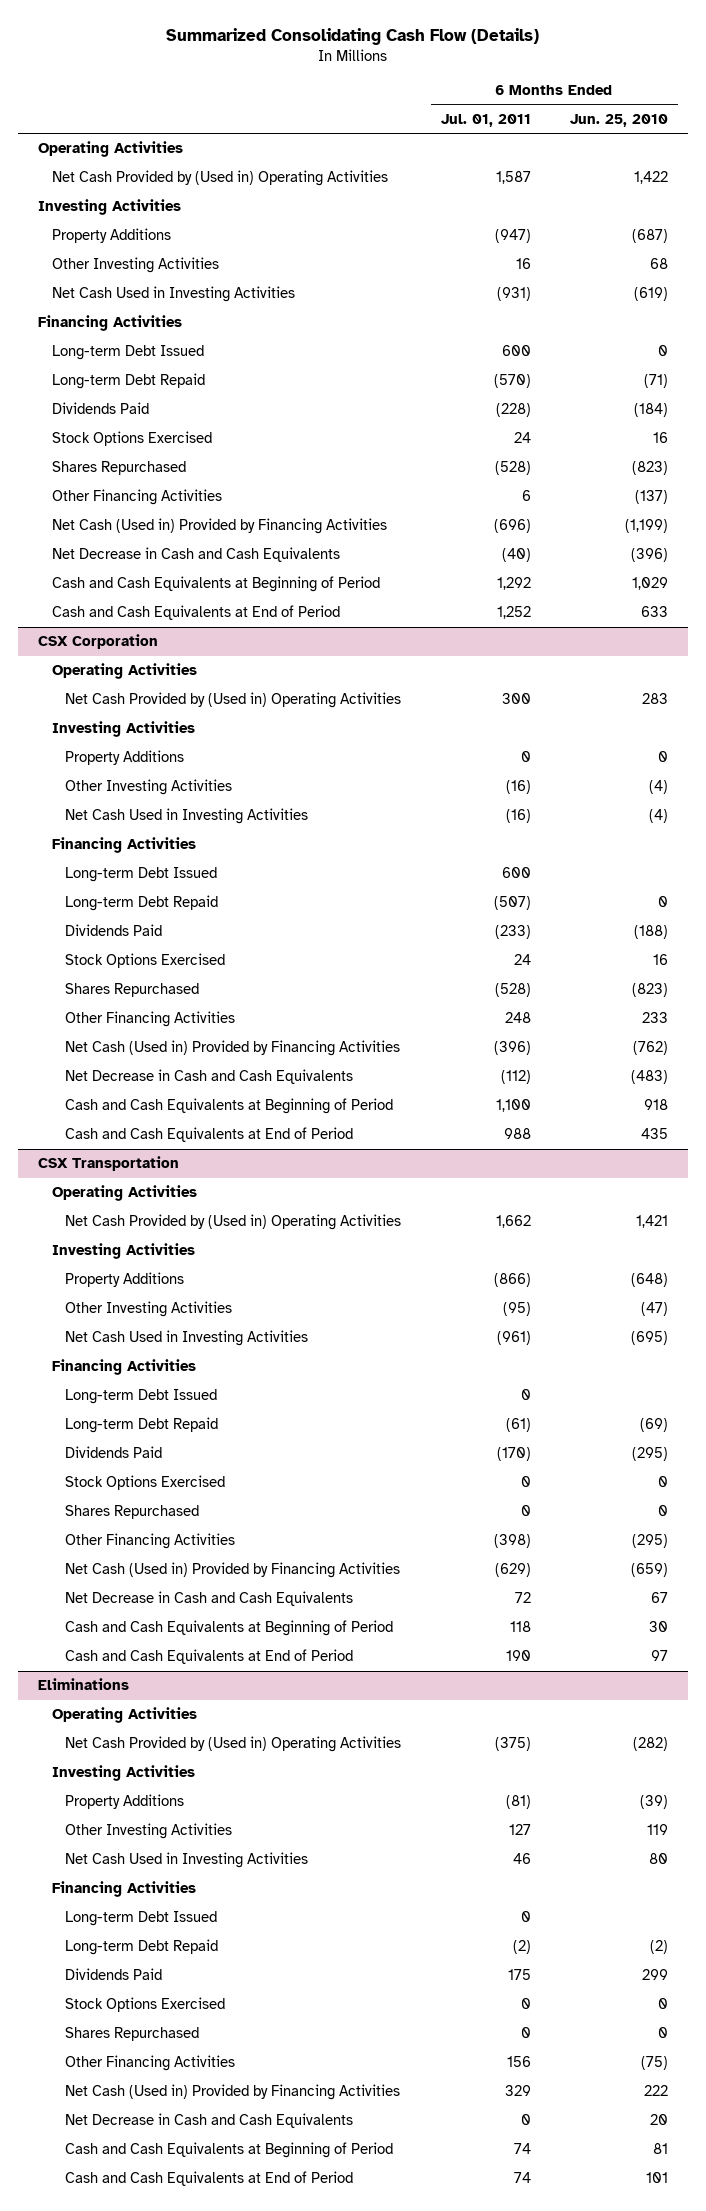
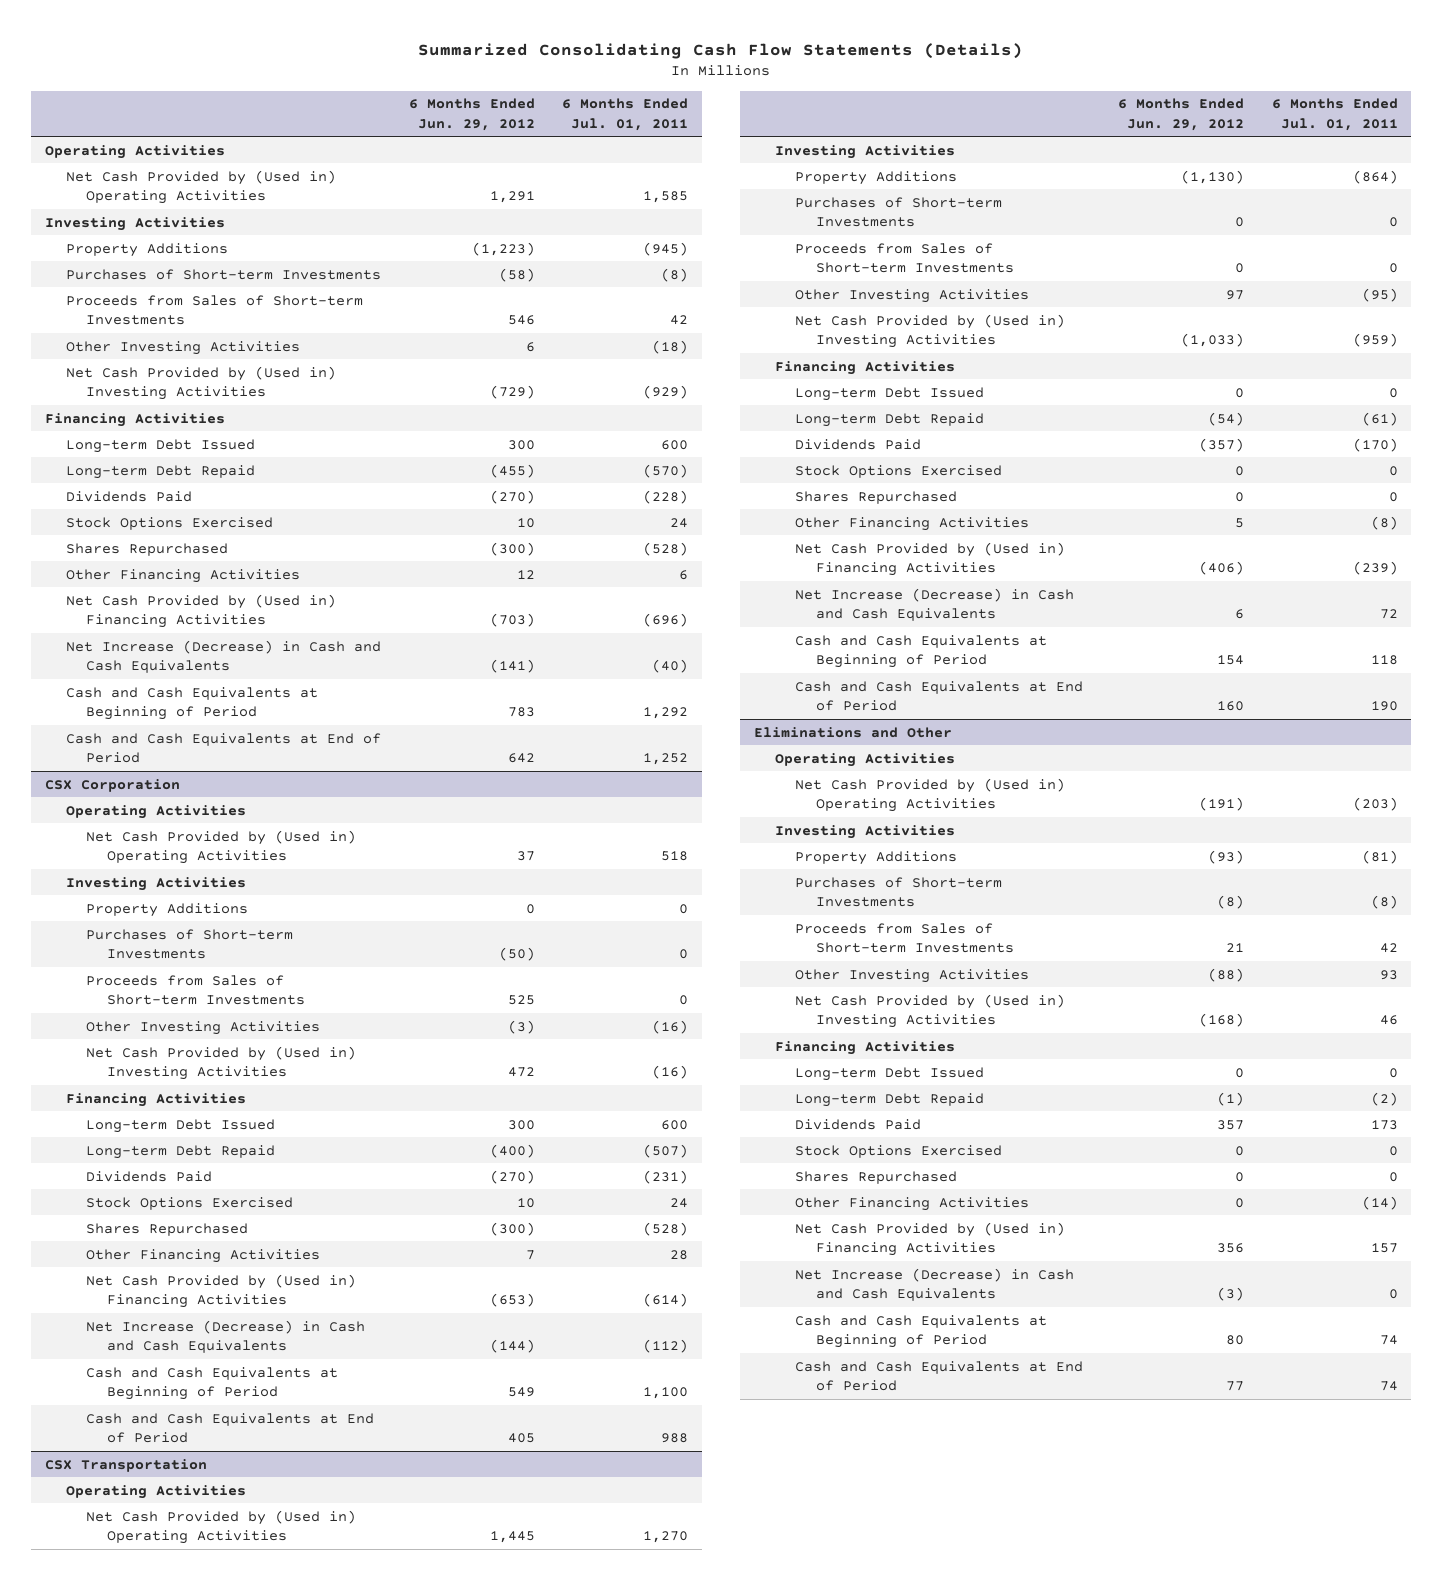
- Summarized Consolidating Cash Flow (Details)
+ Summarized Consolidating Cash Flow Statements (Details)
- | 6 Months Ended Jul. 01, 2011 | 6 Months Ended Jun. 25, 2010
+ | 6 Months Ended Jun. 29, 2012 | 6 Months Ended Jul. 01, 2011
- Net Cash Provided by (Used in) Operating Activities | 1,587 | 1,422
+ Net Cash Provided by (Used in) Operating Activities | 1,291 | 1,585
- Property Additions | (947) | (687)
- Other Investing Activities | 16 | 68
- Net Cash Used in Investing Activities | (931) | (619)
+ Property Additions | (1,223) | (945)
+ Purchases of Short-term Investments | (58) | (8)
+ Proceeds from Sales of Short-term Investments | 546 | 42
+ Other Investing Activities | 6 | (18)
+ Net Cash Provided by (Used in) Investing Activities | (729) | (929)
- Net Cash (Used in) Provided by Financing Activities | (696) | (1,199)
- Net Decrease in Cash and Cash Equivalents | (40) | (396)
+ Net Cash Provided by (Used in) Financing Activities | (703) | (696)
+ Net Increase (Decrease) in Cash and Cash Equivalents | (141) | (40)
@ CSX Corporation
- Net Cash Provided by (Used in) Operating Activities | 300 | 283
+ Net Cash Provided by (Used in) Operating Activities | 37 | 518
+ Purchases of Short-term Investments | (50) | 0
+ Proceeds from Sales of Short-term Investments | 525 | 0
- Net Cash Used in Investing Activities | (16) | (4)
+ Net Cash Provided by (Used in) Investing Activities | 472 | (16)
- Dividends Paid | (233) | (188)
+ Dividends Paid | (270) | (231)
- Other Financing Activities | 248 | 233
- Net Cash (Used in) Provided by Financing Activities | (396) | (762)
- Net Decrease in Cash and Cash Equivalents | (112) | (483)
+ Other Financing Activities | 7 | 28
+ Net Cash Provided by (Used in) Financing Activities | (653) | (614)
+ Net Increase (Decrease) in Cash and Cash Equivalents | (144) | (112)
@ CSX Transportation
- Net Cash Provided by (Used in) Operating Activities | 1,662 | 1,421
+ Net Cash Provided by (Used in) Operating Activities | 1,445 | 1,270
- Property Additions | (866) | (648)
+ Property Additions | (1,130) | (864)
+ Purchases of Short-term Investments | 0 | 0
+ Proceeds from Sales of Short-term Investments | 0 | 0
- Net Cash Used in Investing Activities | (961) | (695)
+ Net Cash Provided by (Used in) Investing Activities | (1,033) | (959)
- Other Financing Activities | (398) | (295)
- Net Cash (Used in) Provided by Financing Activities | (629) | (659)
- Net Decrease in Cash and Cash Equivalents | 72 | 67
+ Other Financing Activities | 5 | (8)
+ Net Cash Provided by (Used in) Financing Activities | (406) | (239)
+ Net Increase (Decrease) in Cash and Cash Equivalents | 6 | 72
- Eliminations
+ Eliminations and Other
- Net Cash Provided by (Used in) Operating Activities | (375) | (282)
+ Net Cash Provided by (Used in) Operating Activities | (191) | (203)
- Other Investing Activities | 127 | 119
- Net Cash Used in Investing Activities | 46 | 80
+ Purchases of Short-term Investments | (8) | (8)
+ Proceeds from Sales of Short-term Investments | 21 | 42
+ Other Investing Activities | (88) | 93
+ Net Cash Provided by (Used in) Investing Activities | (168) | 46
- Dividends Paid | 175 | 299
+ Dividends Paid | 357 | 173
- Other Financing Activities | 156 | (75)
- Net Cash (Used in) Provided by Financing Activities | 329 | 222
- Net Decrease in Cash and Cash Equivalents | 0 | 20
+ Other Financing Activities | 0 | (14)
+ Net Cash Provided by (Used in) Financing Activities | 356 | 157
+ Net Increase (Decrease) in Cash and Cash Equivalents | (3) | 0

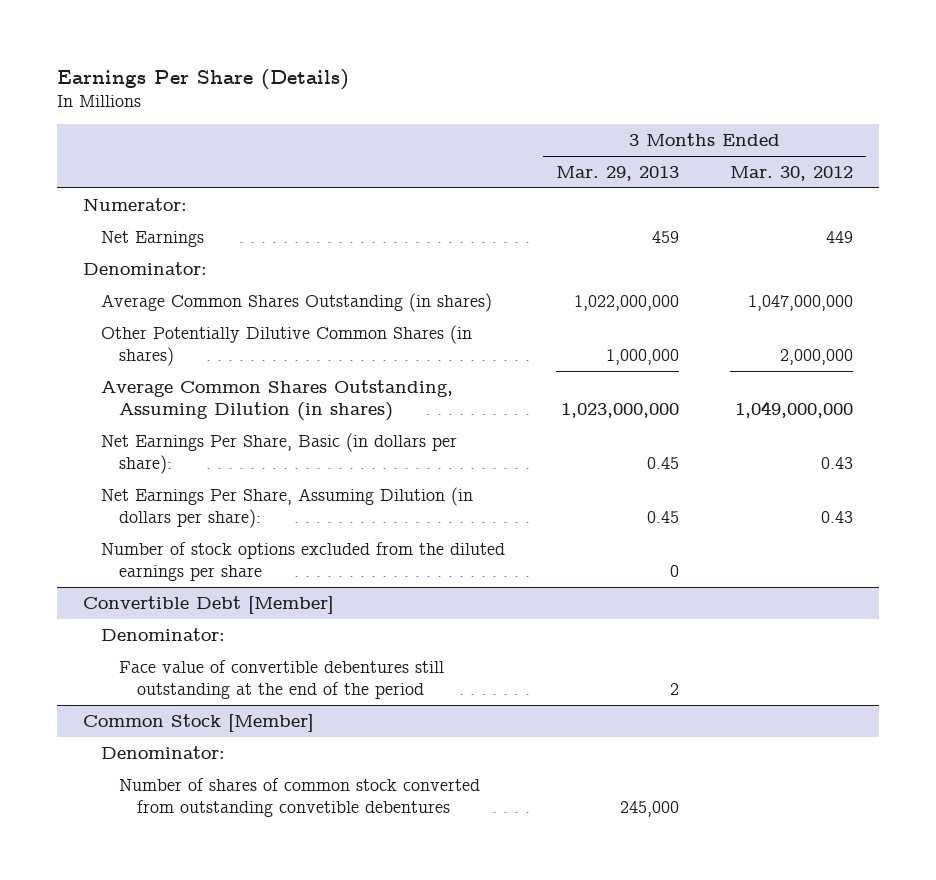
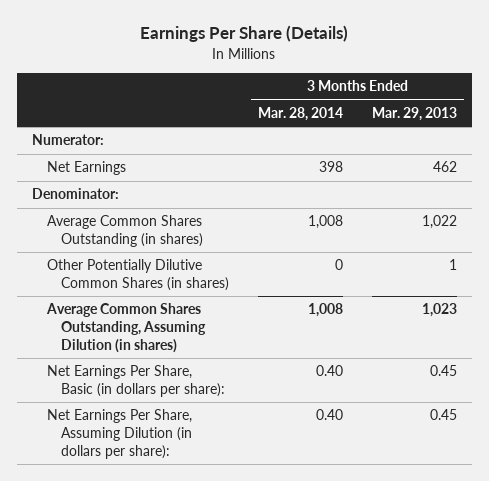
- | 3 Months Ended Mar. 29, 2013 | 3 Months Ended Mar. 30, 2012
+ | 3 Months Ended Mar. 28, 2014 | 3 Months Ended Mar. 29, 2013
- Net Earnings | 459 | 449
+ Net Earnings | 398 | 462
- Average Common Shares Outstanding (in shares) | 1,022,000,000 | 1,047,000,000
- Other Potentially Dilutive Common Shares (in shares) | 1,000,000 | 2,000,000
- Average Common Shares Outstanding, Assuming Dilution (in shares) | 1,023,000,000 | 1,049,000,000
+ Average Common Shares Outstanding (in shares) | 1,008 | 1,022
+ Other Potentially Dilutive Common Shares (in shares) | 0 | 1
+ Average Common Shares Outstanding, Assuming Dilution (in shares) | 1,008 | 1,023
- Number of stock options excluded from the diluted earnings per share | 0 |
- Convertible Debt [Member]
- Denominator:
- Face value of convertible debentures still outstanding at the end of the period | 2 |
- Common Stock [Member]
- Denominator:
- Number of shares of common stock converted from outstanding convetible debentures | 245,000 |

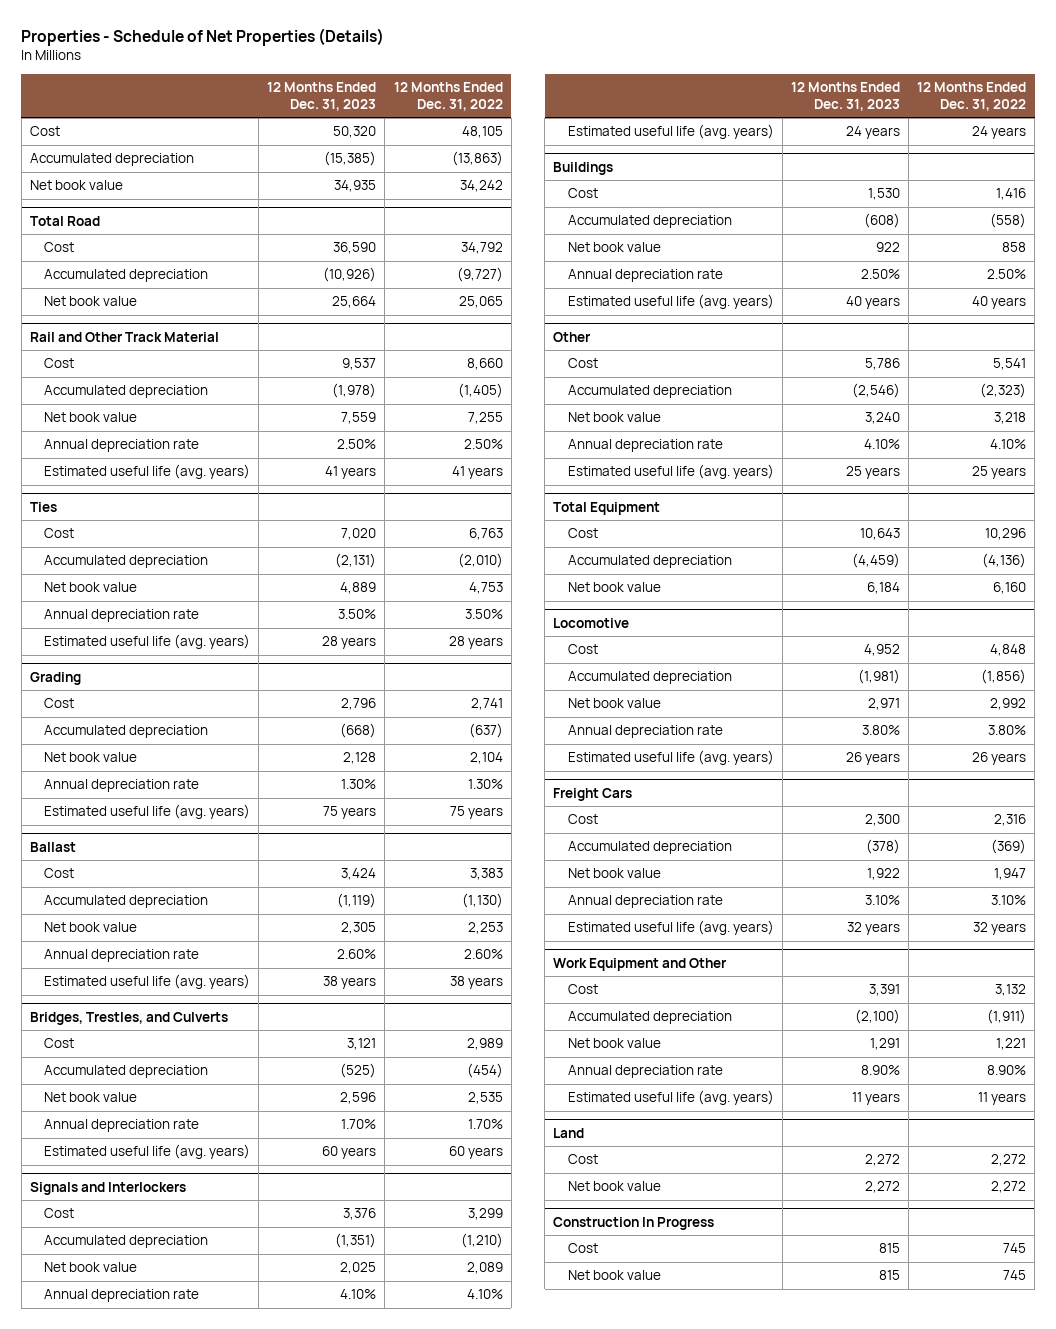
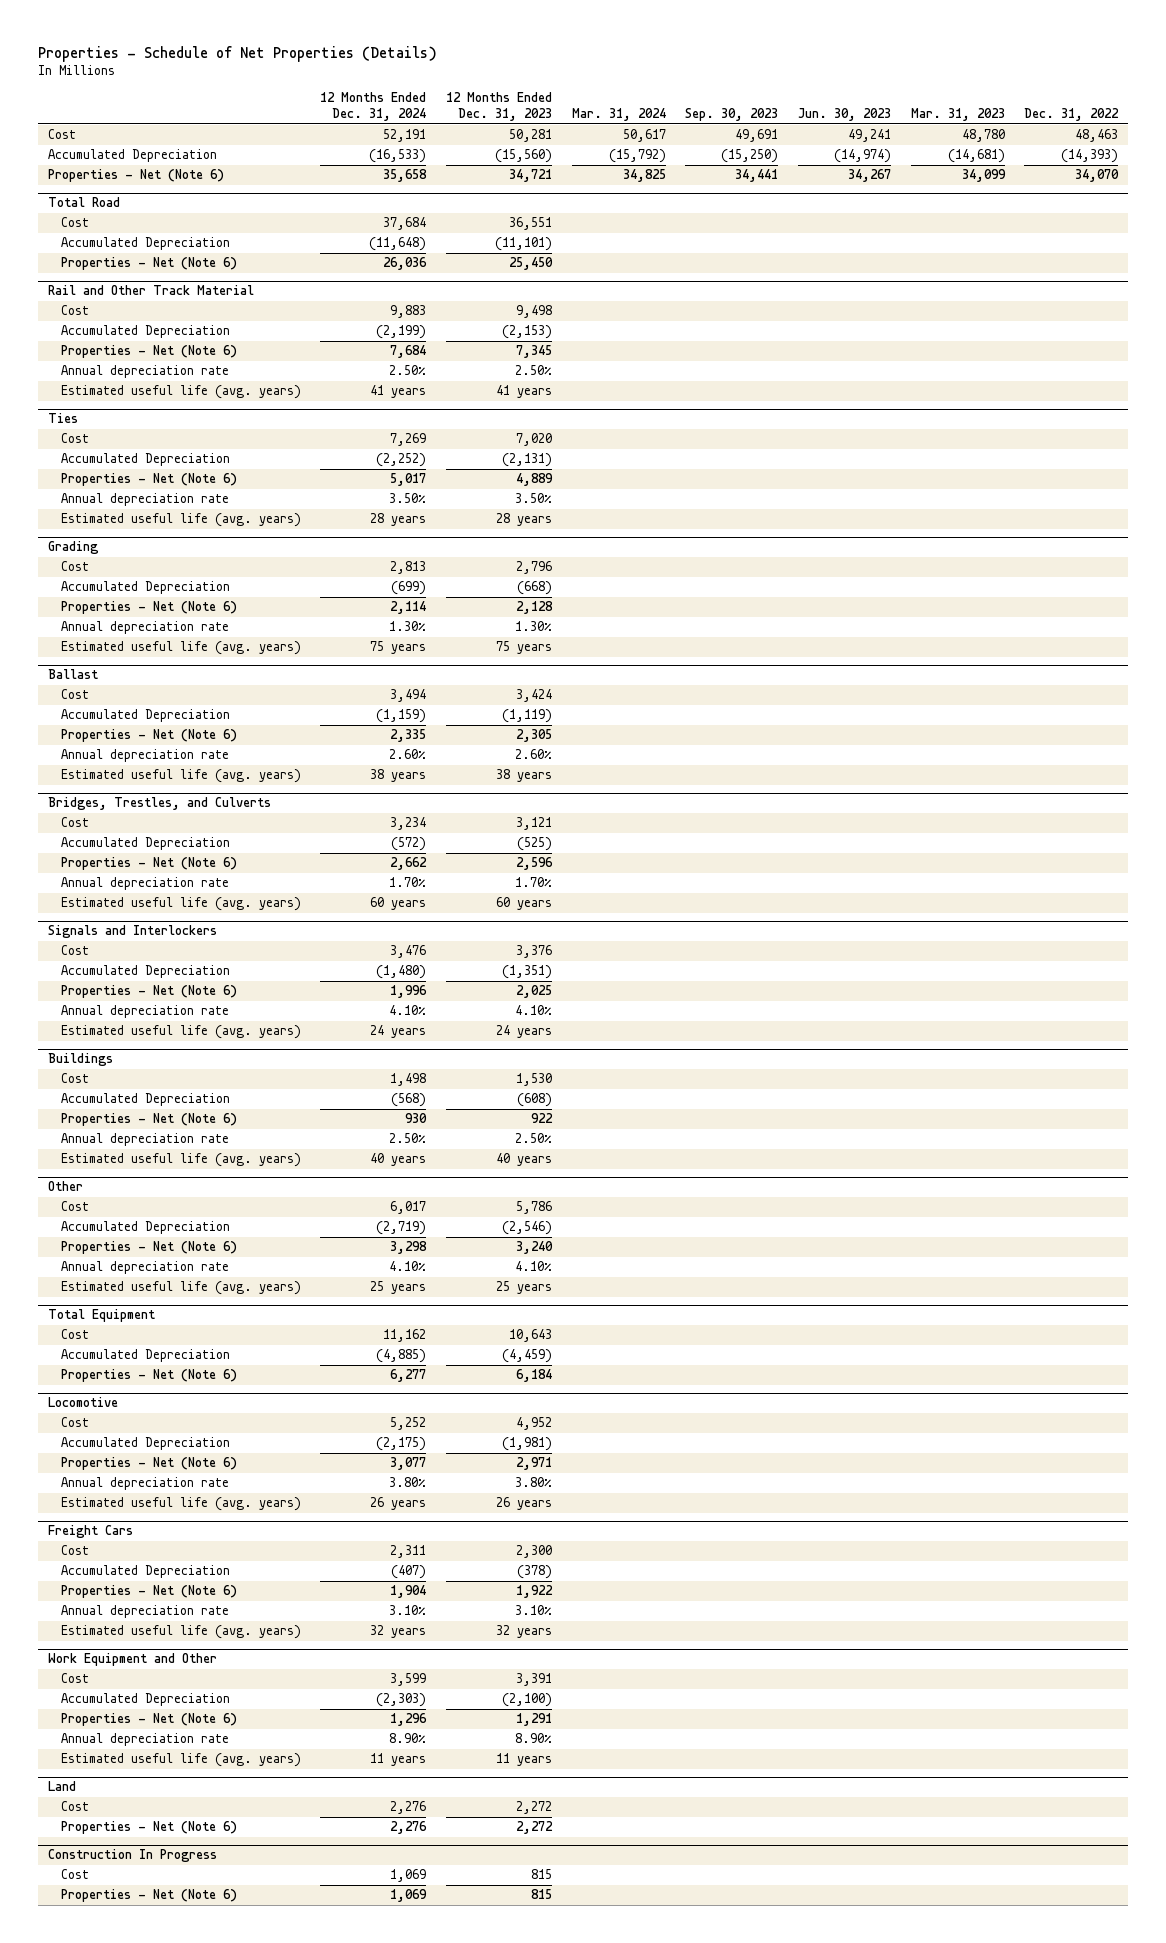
- | 12 Months Ended Dec. 31, 2023 | 12 Months Ended Dec. 31, 2022
+ | 12 Months Ended Dec. 31, 2024 | 12 Months Ended Dec. 31, 2023 | Mar. 31, 2024 | Sep. 30, 2023 | Jun. 30, 2023 | Mar. 31, 2023 | Dec. 31, 2022
- Cost | 50,320 | 48,105
- Accumulated depreciation | (15,385) | (13,863)
- Net book value | 34,935 | 34,242
+ Cost | 52,191 | 50,281 | 50,617 | 49,691 | 49,241 | 48,780 | 48,463
+ Accumulated Depreciation | (16,533) | (15,560) | (15,792) | (15,250) | (14,974) | (14,681) | (14,393)
+ Properties - Net (Note 6) | 35,658 | 34,721 | 34,825 | 34,441 | 34,267 | 34,099 | 34,070
@ Total Road
- Cost | 36,590 | 34,792
- Accumulated depreciation | (10,926) | (9,727)
- Net book value | 25,664 | 25,065
+ Cost | 37,684 | 36,551 | | | | |
+ Accumulated Depreciation | (11,648) | (11,101) | | | | |
+ Properties - Net (Note 6) | 26,036 | 25,450 | | | | |
@ Rail and Other Track Material
- Cost | 9,537 | 8,660
- Accumulated depreciation | (1,978) | (1,405)
- Net book value | 7,559 | 7,255
+ Cost | 9,883 | 9,498 | | | | |
+ Accumulated Depreciation | (2,199) | (2,153) | | | | |
+ Properties - Net (Note 6) | 7,684 | 7,345 | | | | |
@ Ties
- Accumulated depreciation | (2,131) | (2,010)
- Net book value | 4,889 | 4,753
+ Accumulated Depreciation | (2,252) | (2,131) | | | | |
+ Properties - Net (Note 6) | 5,017 | 4,889 | | | | |
@ Grading
- Accumulated depreciation | (668) | (637)
- Net book value | 2,128 | 2,104
+ Accumulated Depreciation | (699) | (668) | | | | |
+ Properties - Net (Note 6) | 2,114 | 2,128 | | | | |
@ Ballast
- Accumulated depreciation | (1,119) | (1,130)
- Net book value | 2,305 | 2,253
+ Accumulated Depreciation | (1,159) | (1,119) | | | | |
+ Properties - Net (Note 6) | 2,335 | 2,305 | | | | |
@ Bridges, Trestles, and Culverts
- Accumulated depreciation | (525) | (454)
- Net book value | 2,596 | 2,535
+ Accumulated Depreciation | (572) | (525) | | | | |
+ Properties - Net (Note 6) | 2,662 | 2,596 | | | | |
@ Signals and Interlockers
- Accumulated depreciation | (1,351) | (1,210)
- Net book value | 2,025 | 2,089
+ Accumulated Depreciation | (1,480) | (1,351) | | | | |
+ Properties - Net (Note 6) | 1,996 | 2,025 | | | | |
@ Buildings
- Accumulated depreciation | (608) | (558)
- Net book value | 922 | 858
+ Accumulated Depreciation | (568) | (608) | | | | |
+ Properties - Net (Note 6) | 930 | 922 | | | | |
@ Other
- Accumulated depreciation | (2,546) | (2,323)
- Net book value | 3,240 | 3,218
+ Accumulated Depreciation | (2,719) | (2,546) | | | | |
+ Properties - Net (Note 6) | 3,298 | 3,240 | | | | |
@ Total Equipment
- Accumulated depreciation | (4,459) | (4,136)
- Net book value | 6,184 | 6,160
+ Accumulated Depreciation | (4,885) | (4,459) | | | | |
+ Properties - Net (Note 6) | 6,277 | 6,184 | | | | |
@ Locomotive
- Accumulated depreciation | (1,981) | (1,856)
- Net book value | 2,971 | 2,992
+ Accumulated Depreciation | (2,175) | (1,981) | | | | |
+ Properties - Net (Note 6) | 3,077 | 2,971 | | | | |
@ Freight Cars
- Accumulated depreciation | (378) | (369)
- Net book value | 1,922 | 1,947
+ Accumulated Depreciation | (407) | (378) | | | | |
+ Properties - Net (Note 6) | 1,904 | 1,922 | | | | |
@ Work Equipment and Other
- Accumulated depreciation | (2,100) | (1,911)
- Net book value | 1,291 | 1,221
+ Accumulated Depreciation | (2,303) | (2,100) | | | | |
+ Properties - Net (Note 6) | 1,296 | 1,291 | | | | |
@ Land
- Net book value | 2,272 | 2,272
+ Properties - Net (Note 6) | 2,276 | 2,272 | | | | |
@ Construction In Progress
- Net book value | 815 | 745
+ Properties - Net (Note 6) | 1,069 | 815 | | | | |

